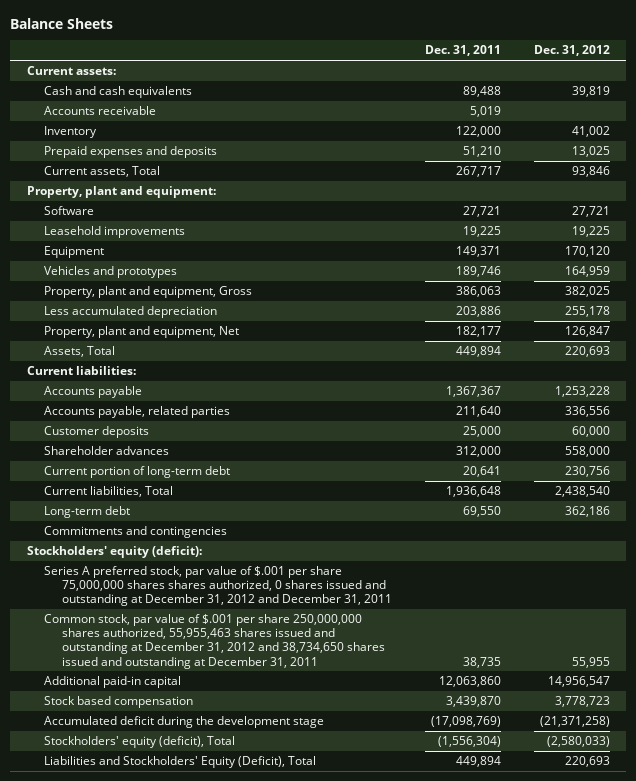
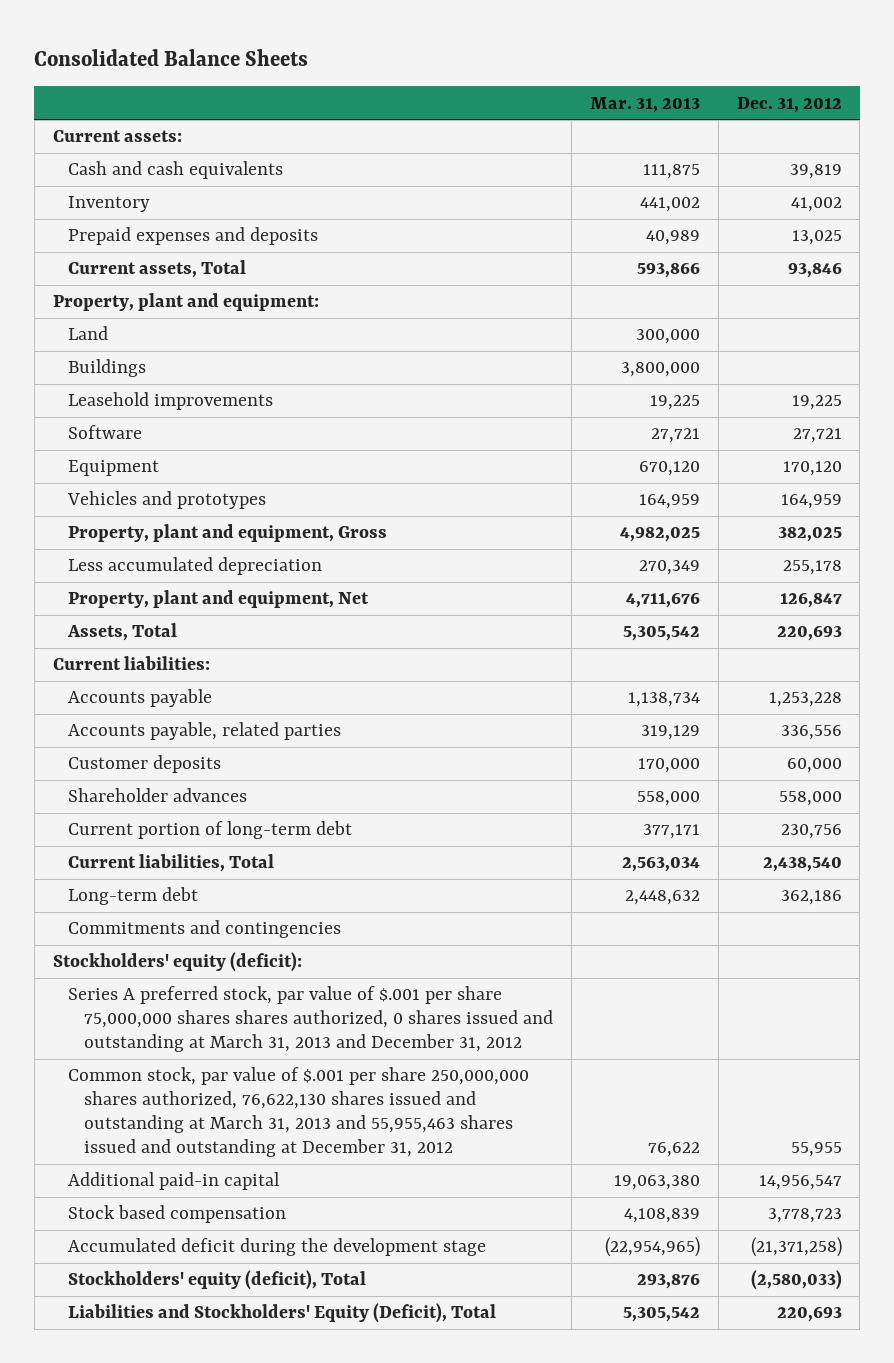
- Balance Sheets
+ Consolidated Balance Sheets
- | Dec. 31, 2011 | Dec. 31, 2012
+ | Mar. 31, 2013 | Dec. 31, 2012
- Accounts receivable | 5,019 |
+ Land | 300,000 |
+ Buildings | 3,800,000 |
moved down: Software | 27,721 | 27,721
- Series A preferred stock, par value of $.001 per share 75,000,000 shares shares authorized, 0 shares issued and outstanding at December 31, 2012 and December 31, 2011
- Common stock, par value of $.001 per share 250,000,000 shares authorized, 55,955,463 shares issued and outstanding at December 31, 2012 and 38,734,650 shares issued and outstanding at December 31, 2011 | 38,735 | 55,955
+ Series A preferred stock, par value of $.001 per share 75,000,000 shares shares authorized, 0 shares issued and outstanding at March 31, 2013 and December 31, 2012
+ Common stock, par value of $.001 per share 250,000,000 shares authorized, 76,622,130 shares issued and outstanding at March 31, 2013 and 55,955,463 shares issued and outstanding at December 31, 2012 | 76,622 | 55,955

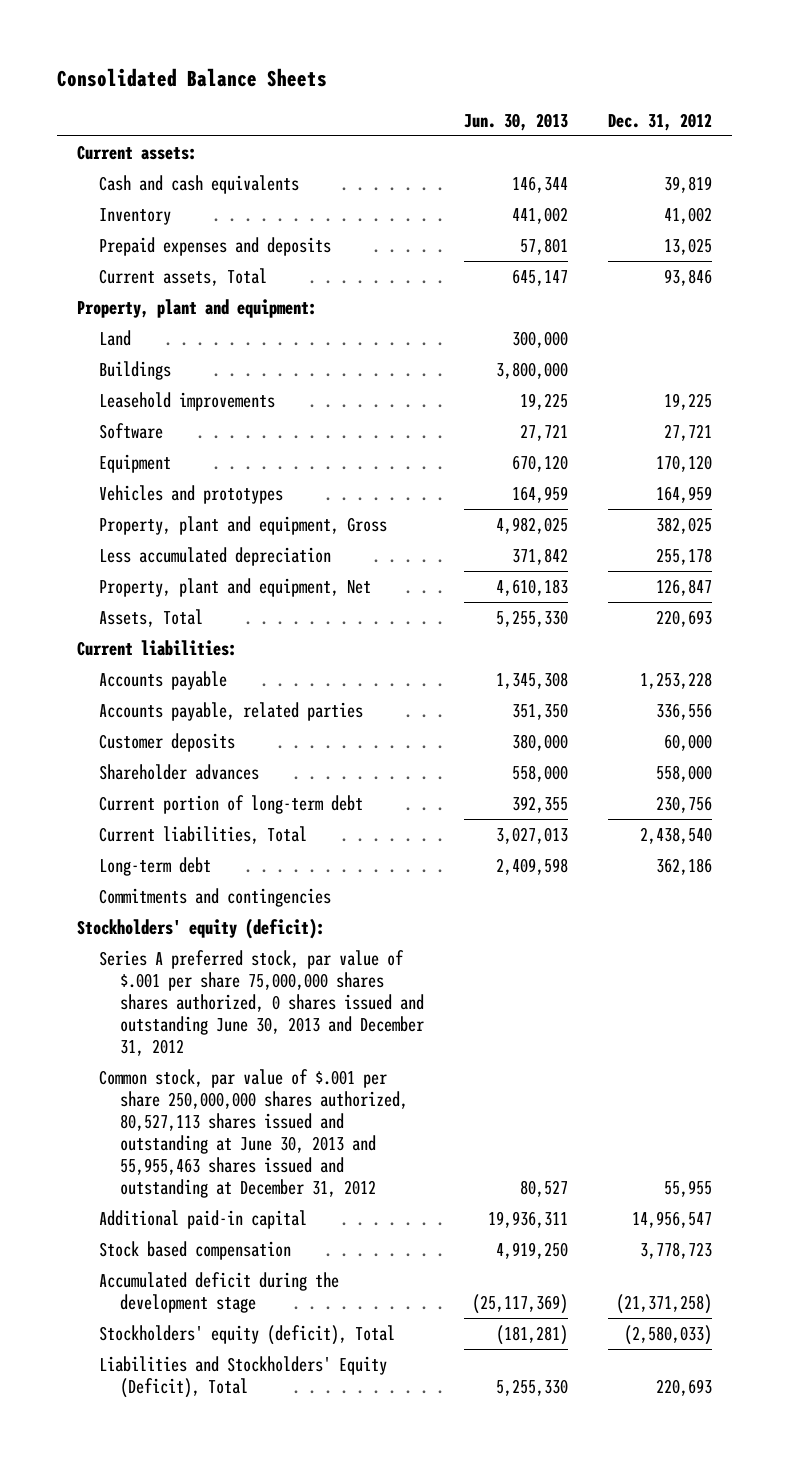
- | Mar. 31, 2013 | Dec. 31, 2012
+ | Jun. 30, 2013 | Dec. 31, 2012
- Series A preferred stock, par value of $.001 per share 75,000,000 shares shares authorized, 0 shares issued and outstanding at March 31, 2013 and December 31, 2012
- Common stock, par value of $.001 per share 250,000,000 shares authorized, 76,622,130 shares issued and outstanding at March 31, 2013 and 55,955,463 shares issued and outstanding at December 31, 2012 | 76,622 | 55,955
+ Series A preferred stock, par value of $.001 per share 75,000,000 shares shares authorized, 0 shares issued and outstanding June 30, 2013 and December 31, 2012
+ Common stock, par value of $.001 per share 250,000,000 shares authorized, 80,527,113 shares issued and outstanding at June 30, 2013 and 55,955,463 shares issued and outstanding at December 31, 2012 | 80,527 | 55,955

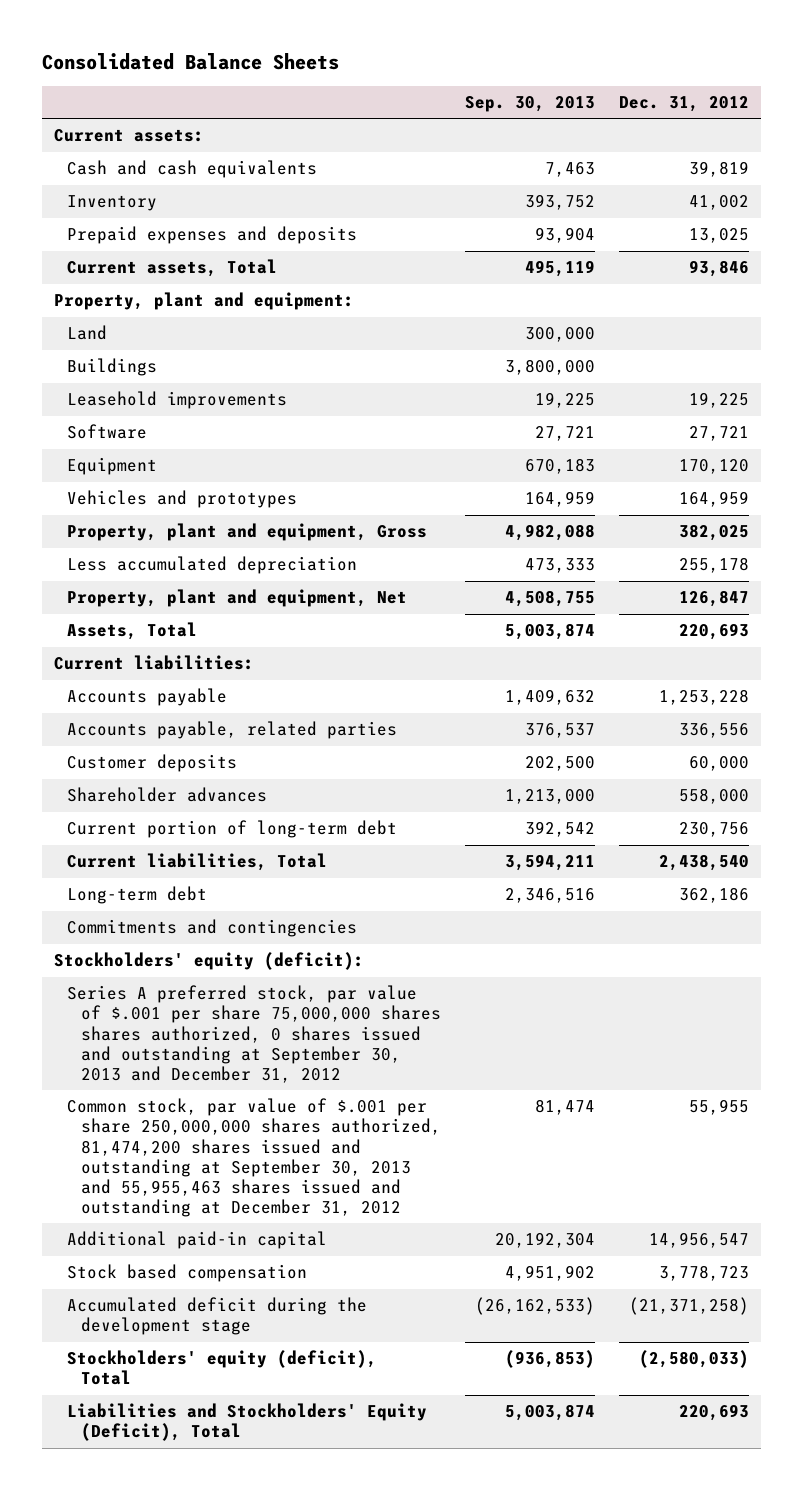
- | Jun. 30, 2013 | Dec. 31, 2012
+ | Sep. 30, 2013 | Dec. 31, 2012
- Series A preferred stock, par value of $.001 per share 75,000,000 shares shares authorized, 0 shares issued and outstanding June 30, 2013 and December 31, 2012
- Common stock, par value of $.001 per share 250,000,000 shares authorized, 80,527,113 shares issued and outstanding at June 30, 2013 and 55,955,463 shares issued and outstanding at December 31, 2012 | 80,527 | 55,955
+ Series A preferred stock, par value of $.001 per share 75,000,000 shares shares authorized, 0 shares issued and outstanding at September 30, 2013 and December 31, 2012
+ Common stock, par value of $.001 per share 250,000,000 shares authorized, 81,474,200 shares issued and outstanding at September 30, 2013 and 55,955,463 shares issued and outstanding at December 31, 2012 | 81,474 | 55,955

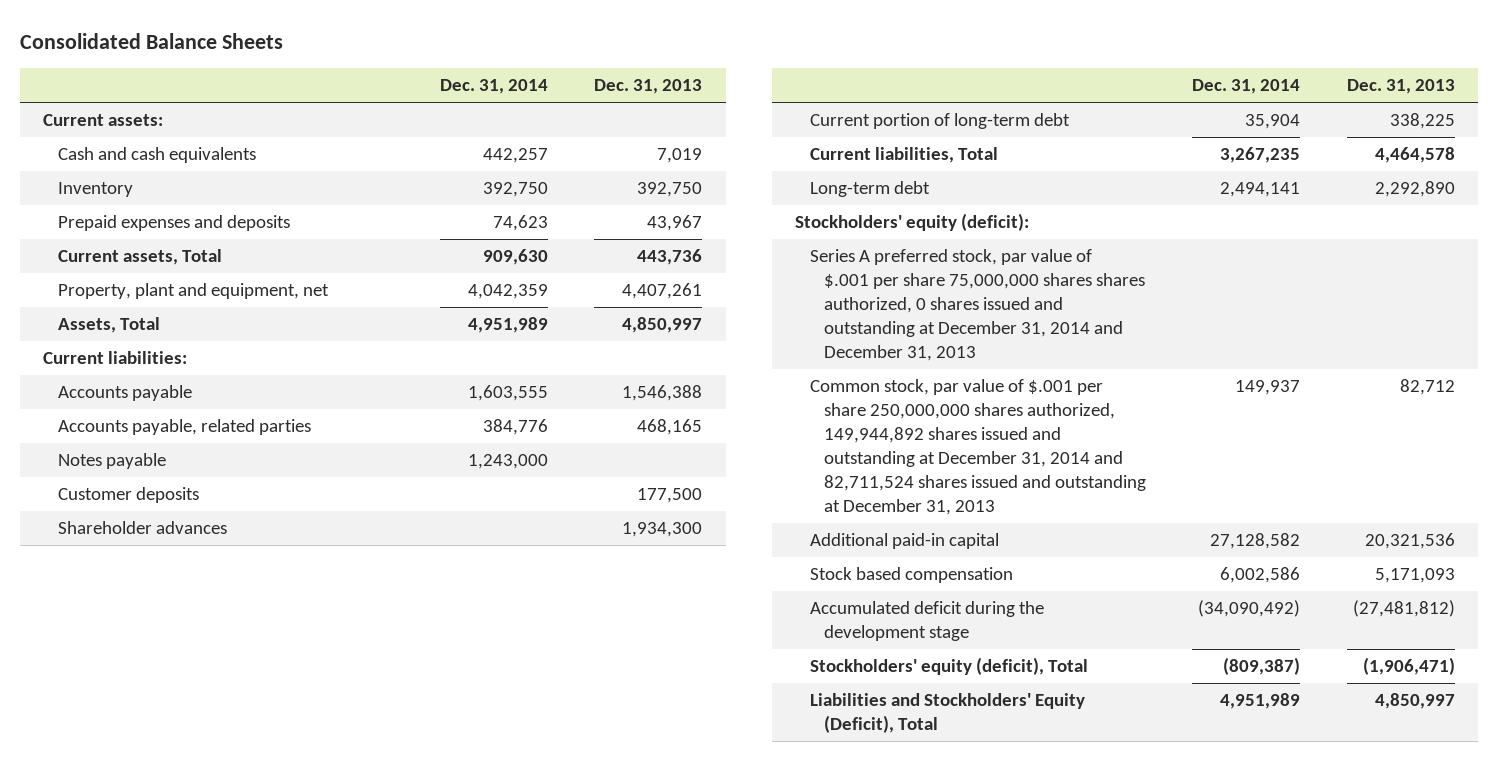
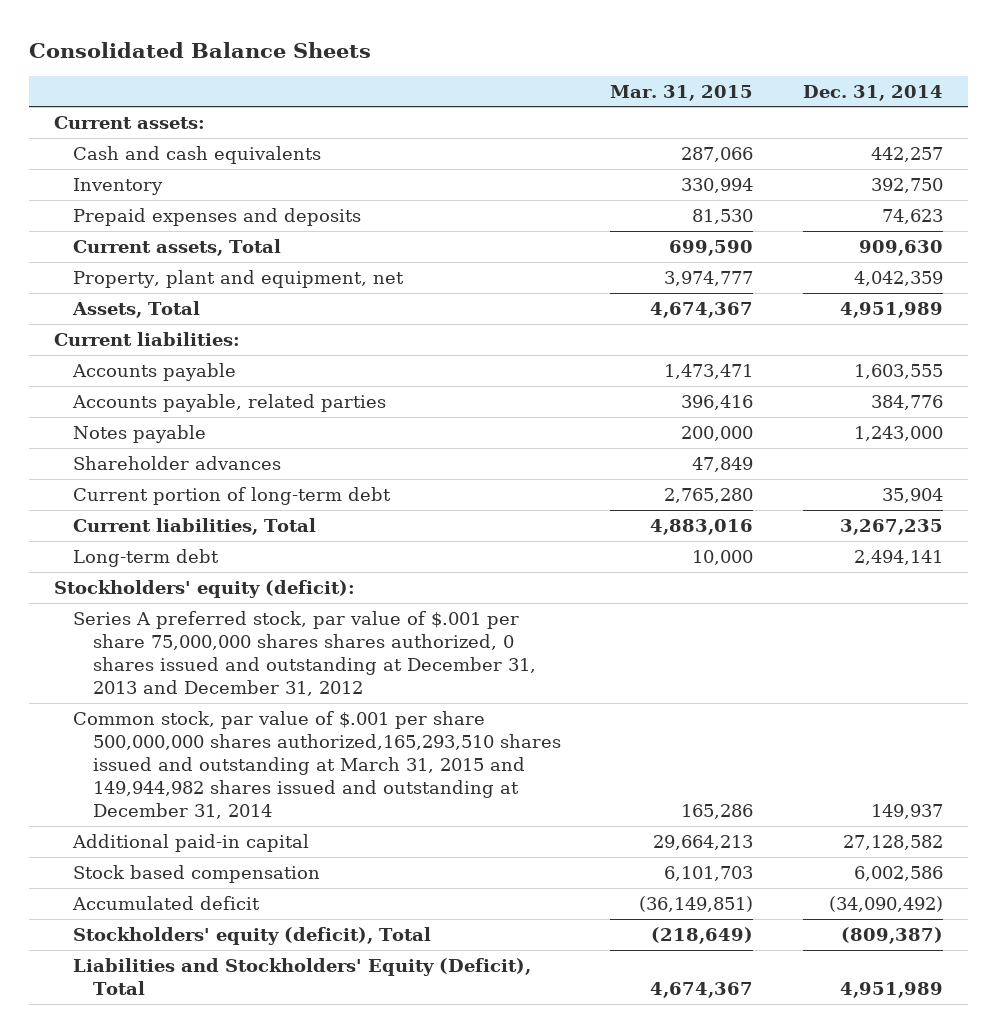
- | Dec. 31, 2014 | Dec. 31, 2013
+ | Mar. 31, 2015 | Dec. 31, 2014
- Customer deposits | | 177,500
- Series A preferred stock, par value of $.001 per share 75,000,000 shares shares authorized, 0 shares issued and outstanding at December 31, 2014 and December 31, 2013
- Common stock, par value of $.001 per share 250,000,000 shares authorized, 149,944,892 shares issued and outstanding at December 31, 2014 and 82,711,524 shares issued and outstanding at December 31, 2013 | 149,937 | 82,712
+ Series A preferred stock, par value of $.001 per share 75,000,000 shares shares authorized, 0 shares issued and outstanding at December 31, 2013 and December 31, 2012
+ Common stock, par value of $.001 per share 500,000,000 shares authorized,165,293,510 shares issued and outstanding at March 31, 2015 and 149,944,982 shares issued and outstanding at December 31, 2014 | 165,286 | 149,937
- Accumulated deficit during the development stage | (34,090,492) | (27,481,812)
+ Accumulated deficit | (36,149,851) | (34,090,492)

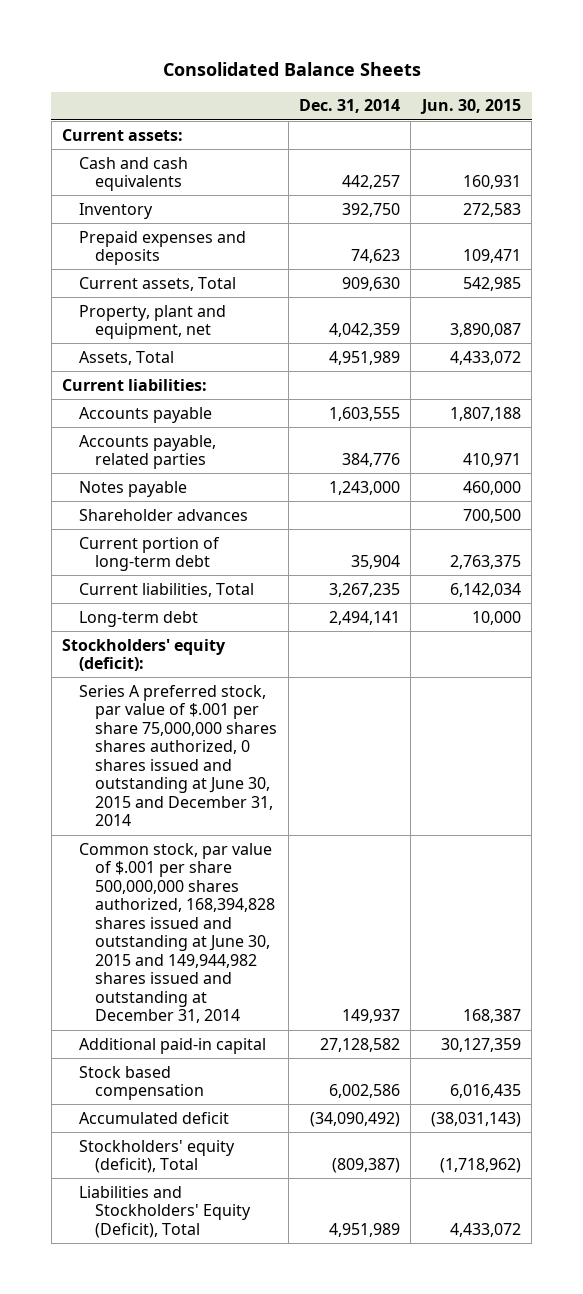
- | Mar. 31, 2015 | Dec. 31, 2014
+ | Dec. 31, 2014 | Jun. 30, 2015
- Series A preferred stock, par value of $.001 per share 75,000,000 shares shares authorized, 0 shares issued and outstanding at December 31, 2013 and December 31, 2012
- Common stock, par value of $.001 per share 500,000,000 shares authorized,165,293,510 shares issued and outstanding at March 31, 2015 and 149,944,982 shares issued and outstanding at December 31, 2014 | 165,286 | 149,937
+ Series A preferred stock, par value of $.001 per share 75,000,000 shares shares authorized, 0 shares issued and outstanding at June 30, 2015 and December 31, 2014
+ Common stock, par value of $.001 per share 500,000,000 shares authorized, 168,394,828 shares issued and outstanding at June 30, 2015 and 149,944,982 shares issued and outstanding at December 31, 2014 | 149,937 | 168,387

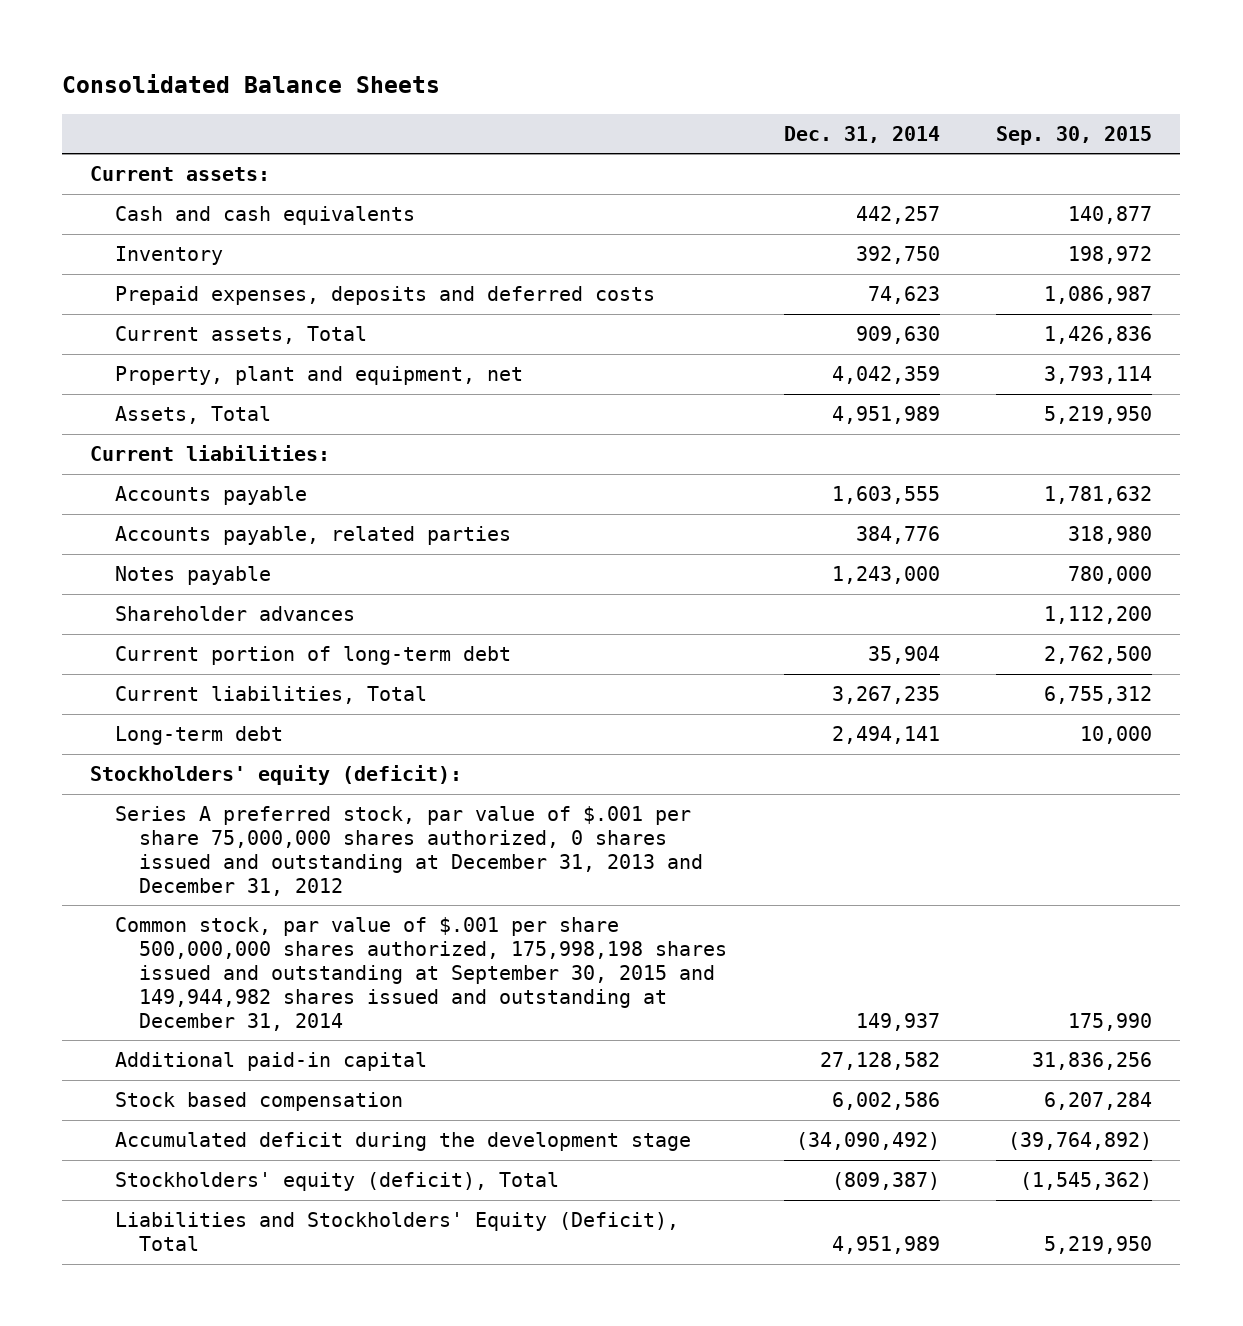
- | Dec. 31, 2014 | Jun. 30, 2015
+ | Dec. 31, 2014 | Sep. 30, 2015
- Prepaid expenses and deposits | 74,623 | 109,471
+ Prepaid expenses, deposits and deferred costs | 74,623 | 1,086,987
- Series A preferred stock, par value of $.001 per share 75,000,000 shares shares authorized, 0 shares issued and outstanding at June 30, 2015 and December 31, 2014
- Common stock, par value of $.001 per share 500,000,000 shares authorized, 168,394,828 shares issued and outstanding at June 30, 2015 and 149,944,982 shares issued and outstanding at December 31, 2014 | 149,937 | 168,387
+ Series A preferred stock, par value of $.001 per share 75,000,000 shares authorized, 0 shares issued and outstanding at December 31, 2013 and December 31, 2012
+ Common stock, par value of $.001 per share 500,000,000 shares authorized, 175,998,198 shares issued and outstanding at September 30, 2015 and 149,944,982 shares issued and outstanding at December 31, 2014 | 149,937 | 175,990
- Accumulated deficit | (34,090,492) | (38,031,143)
+ Accumulated deficit during the development stage | (34,090,492) | (39,764,892)

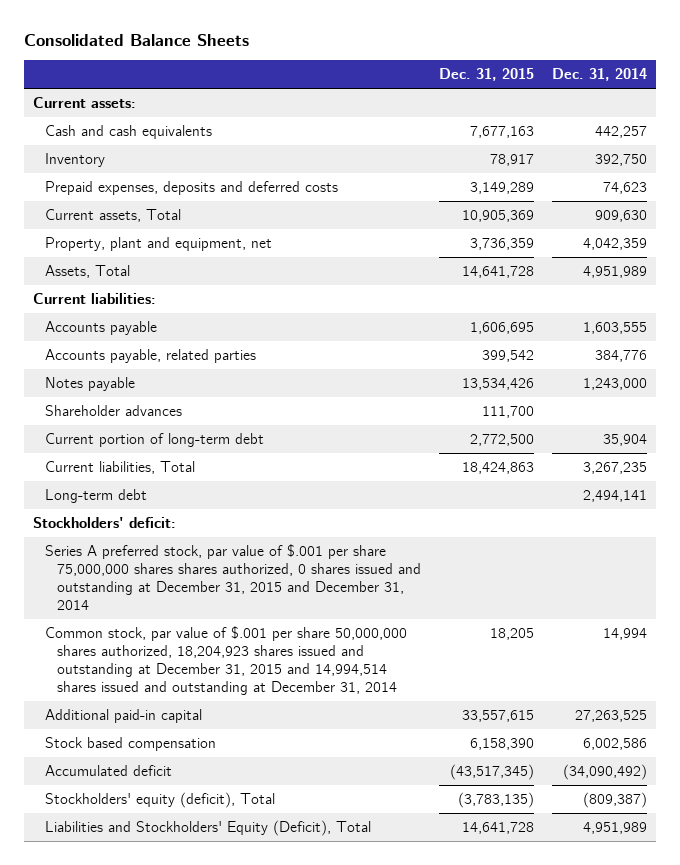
- | Dec. 31, 2014 | Sep. 30, 2015
+ | Dec. 31, 2015 | Dec. 31, 2014
- Stockholders' equity (deficit):
- Series A preferred stock, par value of $.001 per share 75,000,000 shares authorized, 0 shares issued and outstanding at December 31, 2013 and December 31, 2012
- Common stock, par value of $.001 per share 500,000,000 shares authorized, 175,998,198 shares issued and outstanding at September 30, 2015 and 149,944,982 shares issued and outstanding at December 31, 2014 | 149,937 | 175,990
- Additional paid-in capital | 27,128,582 | 31,836,256
+ Stockholders' deficit:
+ Series A preferred stock, par value of $.001 per share 75,000,000 shares shares authorized, 0 shares issued and outstanding at December 31, 2015 and December 31, 2014
+ Common stock, par value of $.001 per share 50,000,000 shares authorized, 18,204,923 shares issued and outstanding at December 31, 2015 and 14,994,514 shares issued and outstanding at December 31, 2014 | 18,205 | 14,994
+ Additional paid-in capital | 33,557,615 | 27,263,525
- Accumulated deficit during the development stage | (34,090,492) | (39,764,892)
+ Accumulated deficit | (43,517,345) | (34,090,492)

